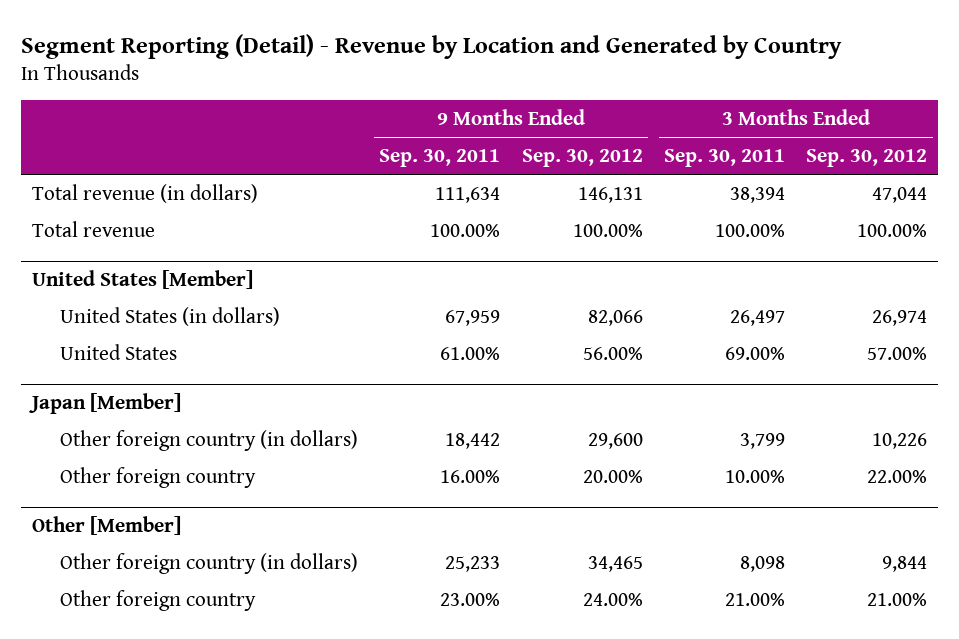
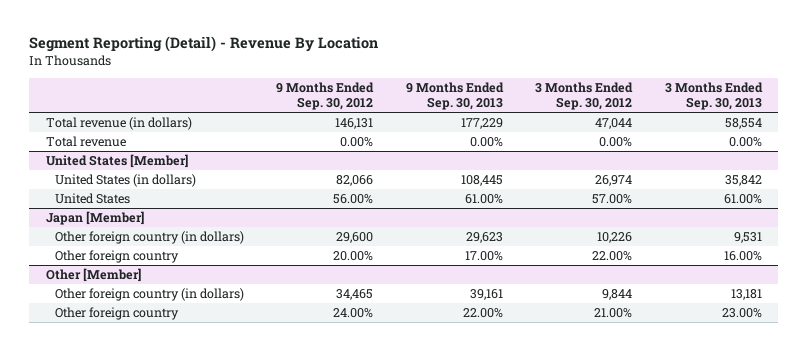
- Segment Reporting (Detail) - Revenue by Location and Generated by Country
+ Segment Reporting (Detail) - Revenue By Location
- | 9 Months Ended Sep. 30, 2011 | 9 Months Ended Sep. 30, 2012 | 3 Months Ended Sep. 30, 2011 | 3 Months Ended Sep. 30, 2012
+ | 9 Months Ended Sep. 30, 2012 | 9 Months Ended Sep. 30, 2013 | 3 Months Ended Sep. 30, 2012 | 3 Months Ended Sep. 30, 2013
- Total revenue | 100.00% | 100.00% | 100.00% | 100.00%
+ Total revenue | 0.00% | 0.00% | 0.00% | 0.00%

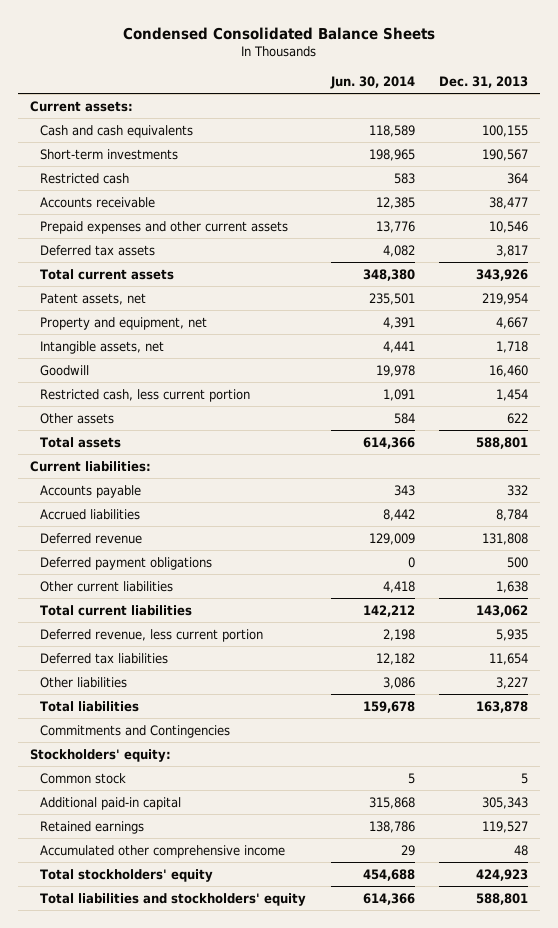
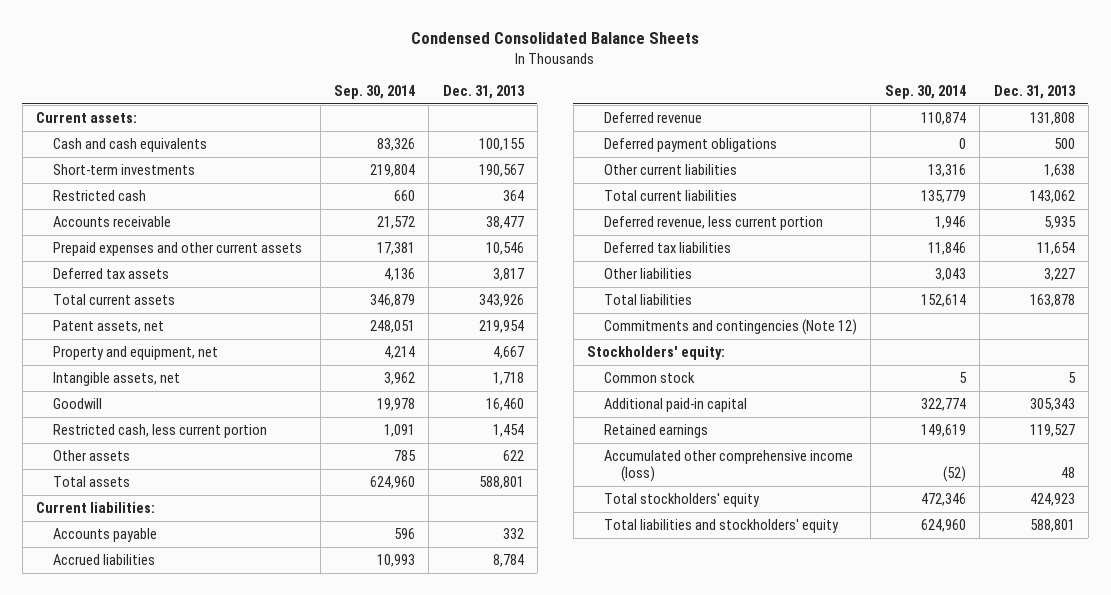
- | Jun. 30, 2014 | Dec. 31, 2013
+ | Sep. 30, 2014 | Dec. 31, 2013
- Commitments and Contingencies
+ Commitments and contingencies (Note 12)
- Accumulated other comprehensive income | 29 | 48
+ Accumulated other comprehensive income (loss) | (52) | 48

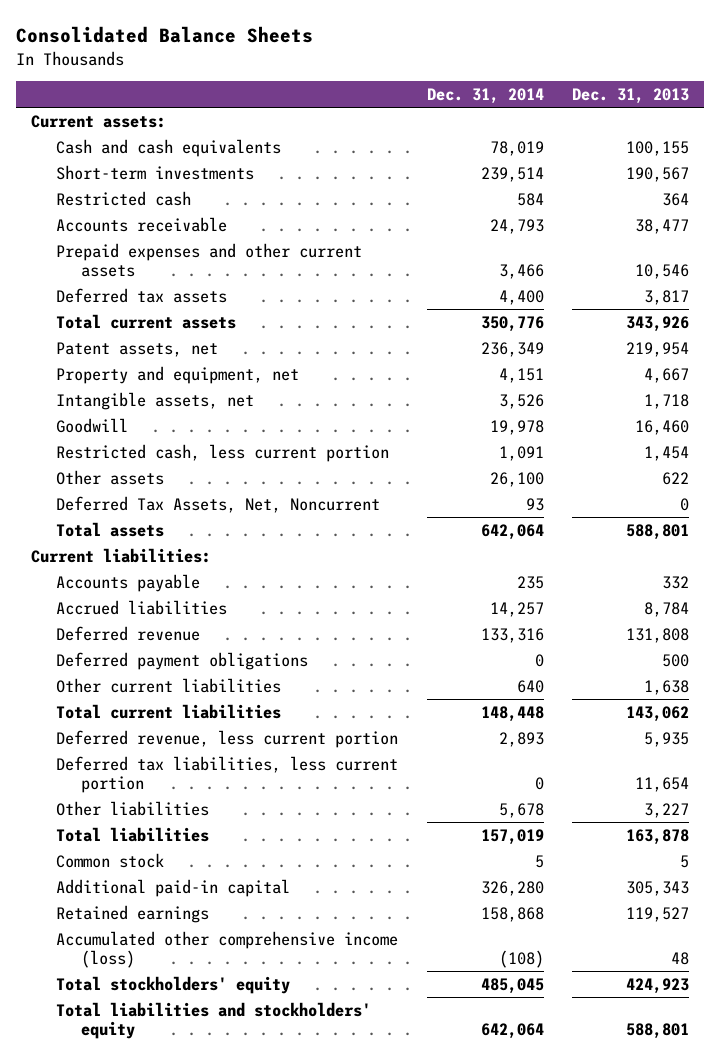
- Condensed Consolidated Balance Sheets
+ Consolidated Balance Sheets
- | Sep. 30, 2014 | Dec. 31, 2013
+ | Dec. 31, 2014 | Dec. 31, 2013
+ Deferred Tax Assets, Net, Noncurrent | 93 | 0
- Deferred tax liabilities | 11,846 | 11,654
+ Deferred tax liabilities, less current portion | 0 | 11,654
- Commitments and contingencies (Note 12)
- Stockholders' equity:

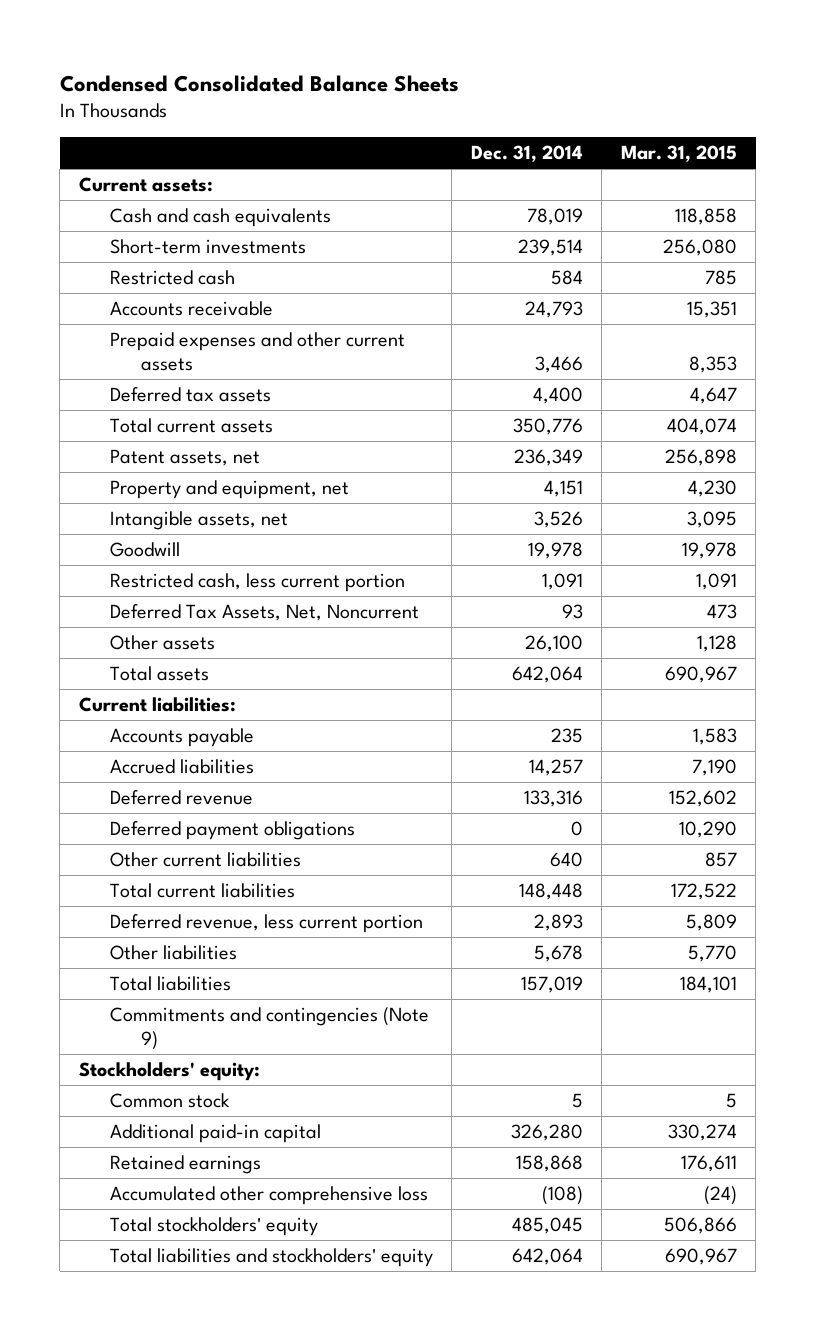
- Consolidated Balance Sheets
+ Condensed Consolidated Balance Sheets
- | Dec. 31, 2014 | Dec. 31, 2013
+ | Dec. 31, 2014 | Mar. 31, 2015
moved down: Other assets | 26,100 | 1,128
- Deferred tax liabilities, less current portion | 0 | 11,654
+ Commitments and contingencies (Note 9)
+ Stockholders' equity:
- Accumulated other comprehensive income (loss) | (108) | 48
+ Accumulated other comprehensive loss | (108) | (24)

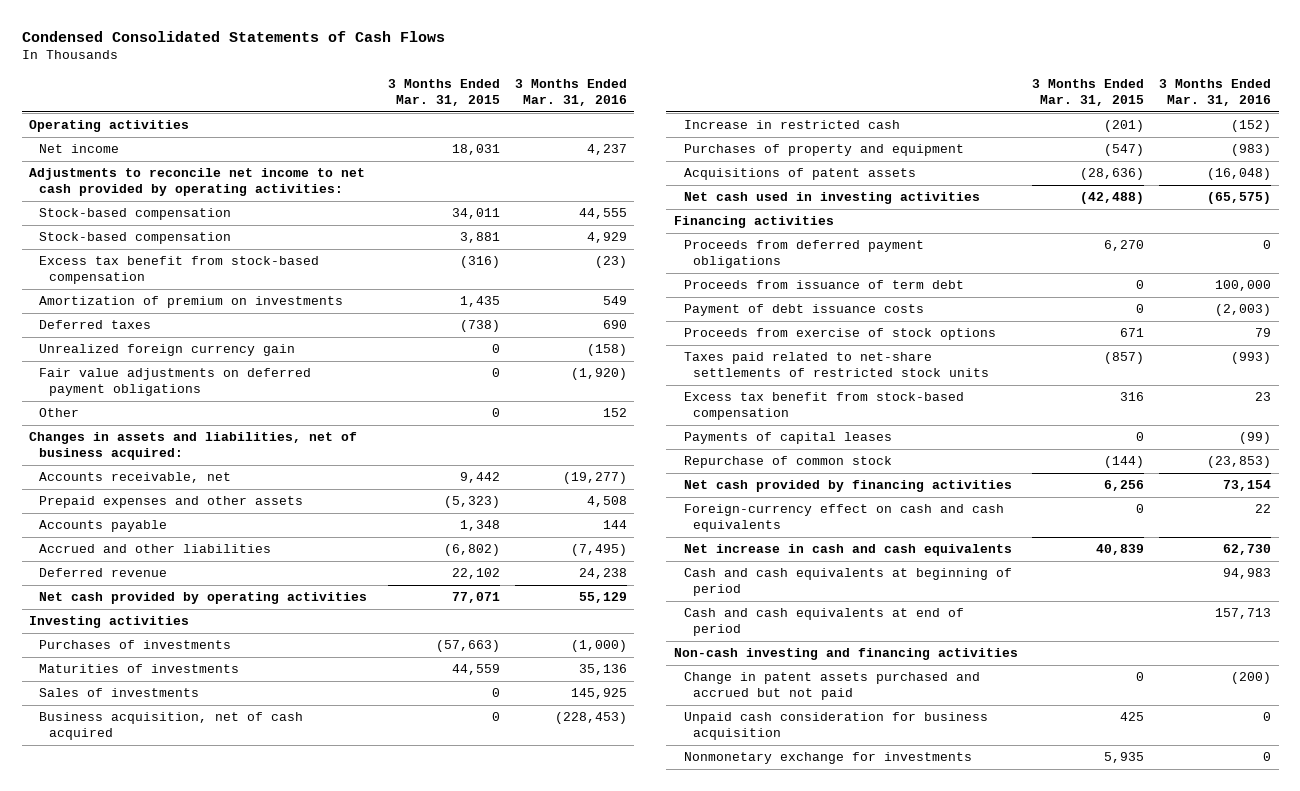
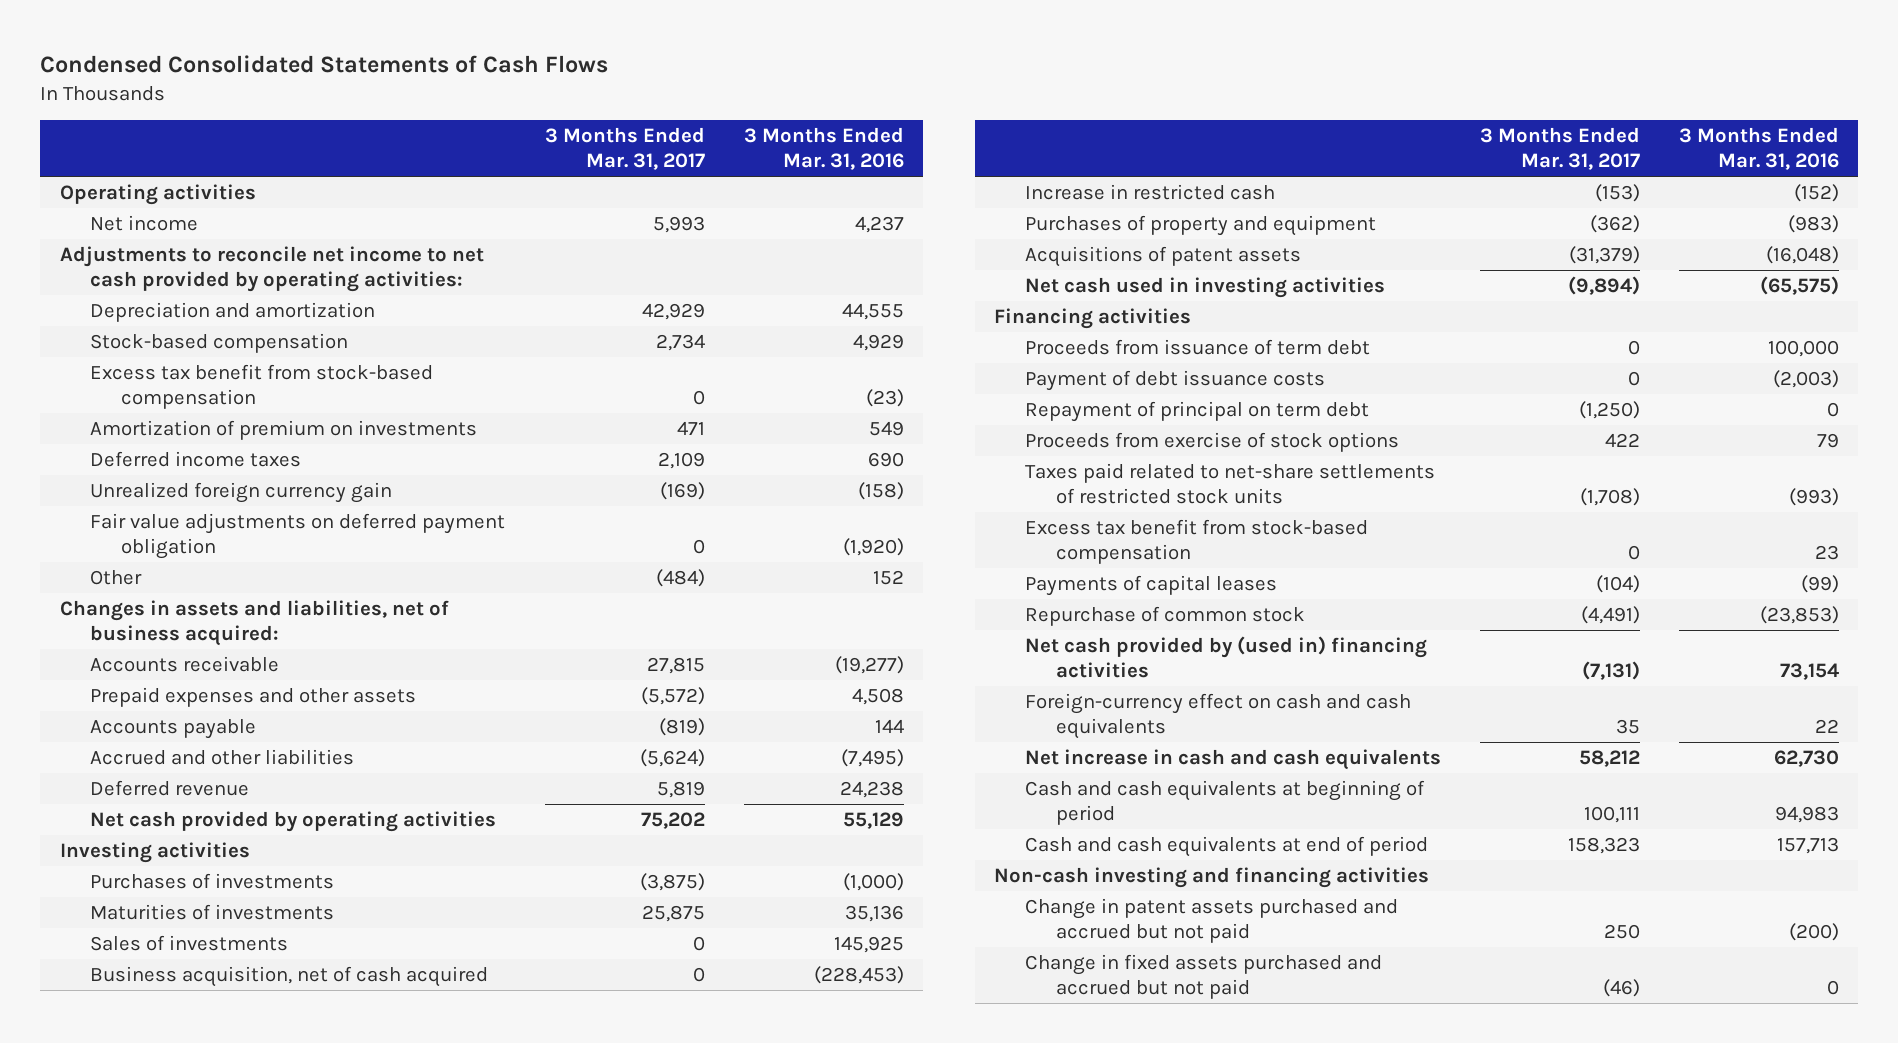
- | 3 Months Ended Mar. 31, 2015 | 3 Months Ended Mar. 31, 2016
+ | 3 Months Ended Mar. 31, 2017 | 3 Months Ended Mar. 31, 2016
- Stock-based compensation | 34,011 | 44,555
+ Depreciation and amortization | 42,929 | 44,555
- Deferred taxes | (738) | 690
+ Deferred income taxes | 2,109 | 690
- Fair value adjustments on deferred payment obligations | 0 | (1,920)
+ Fair value adjustments on deferred payment obligation | 0 | (1,920)
- Accounts receivable, net | 9,442 | (19,277)
+ Accounts receivable | 27,815 | (19,277)
- Proceeds from deferred payment obligations | 6,270 | 0
+ Repayment of principal on term debt | (1,250) | 0
- Net cash provided by financing activities | 6,256 | 73,154
+ Net cash provided by (used in) financing activities | (7,131) | 73,154
- Unpaid cash consideration for business acquisition | 425 | 0
- Nonmonetary exchange for investments | 5,935 | 0
+ Change in fixed assets purchased and accrued but not paid | (46) | 0

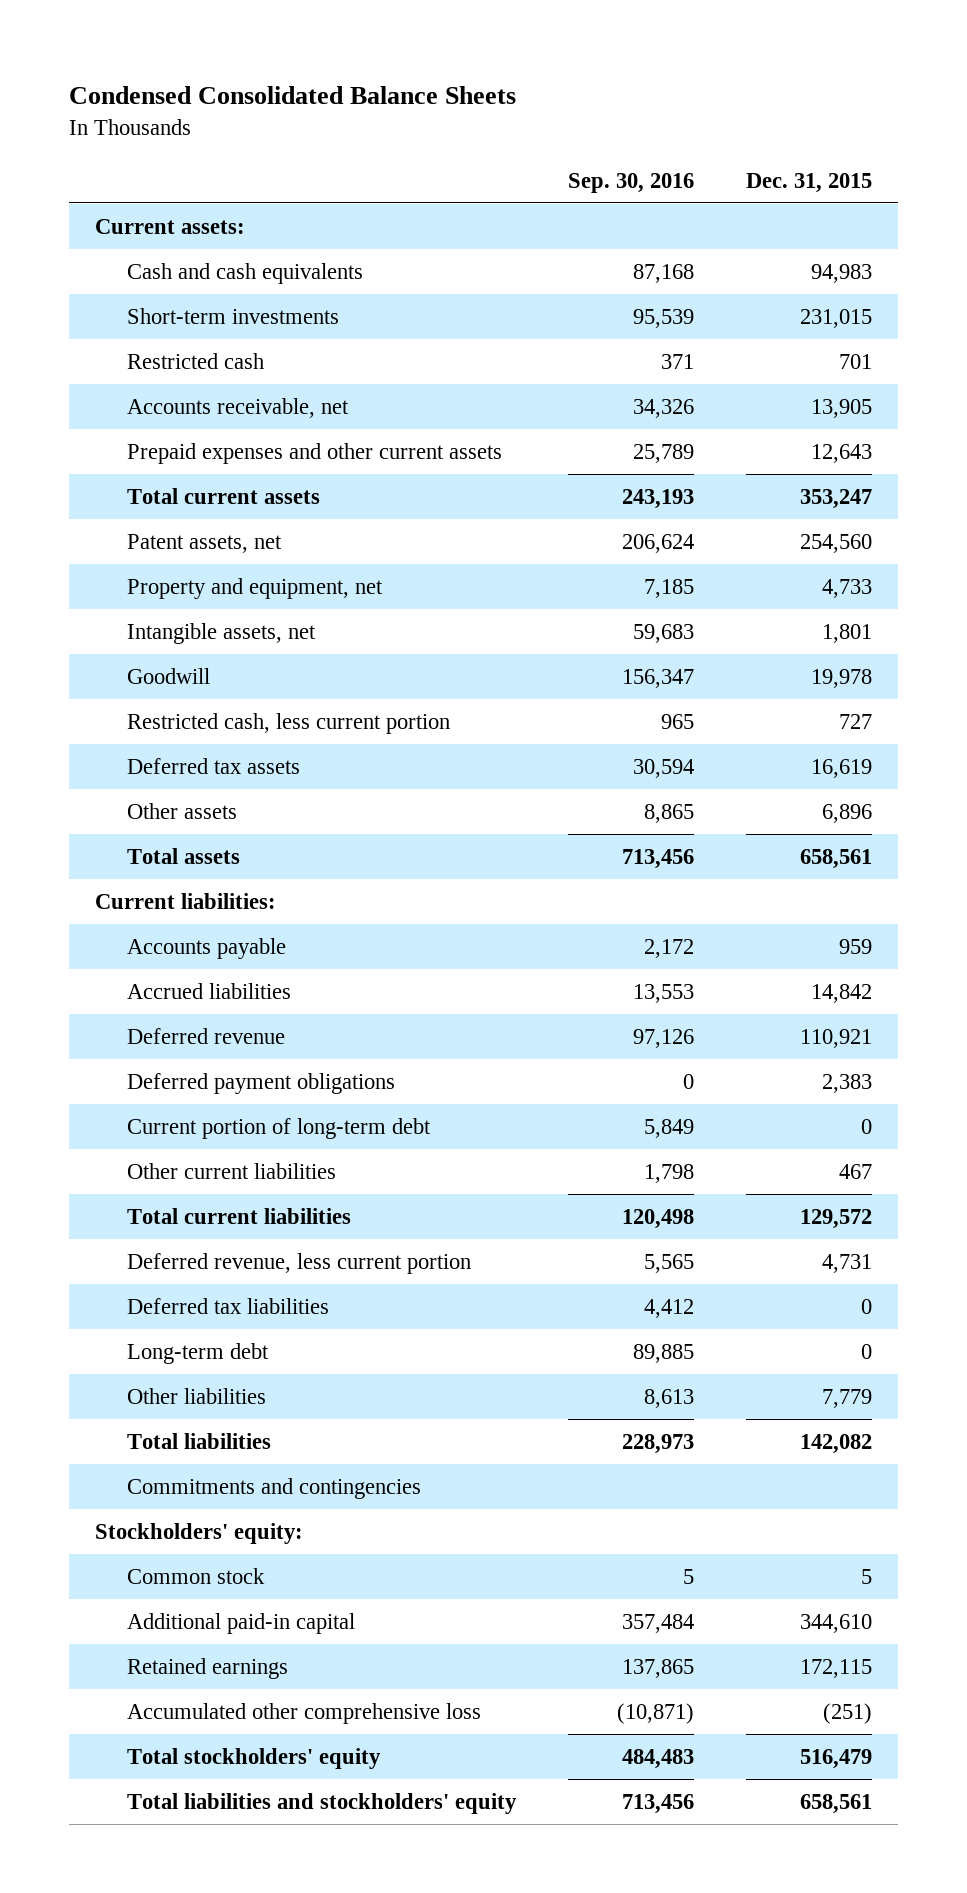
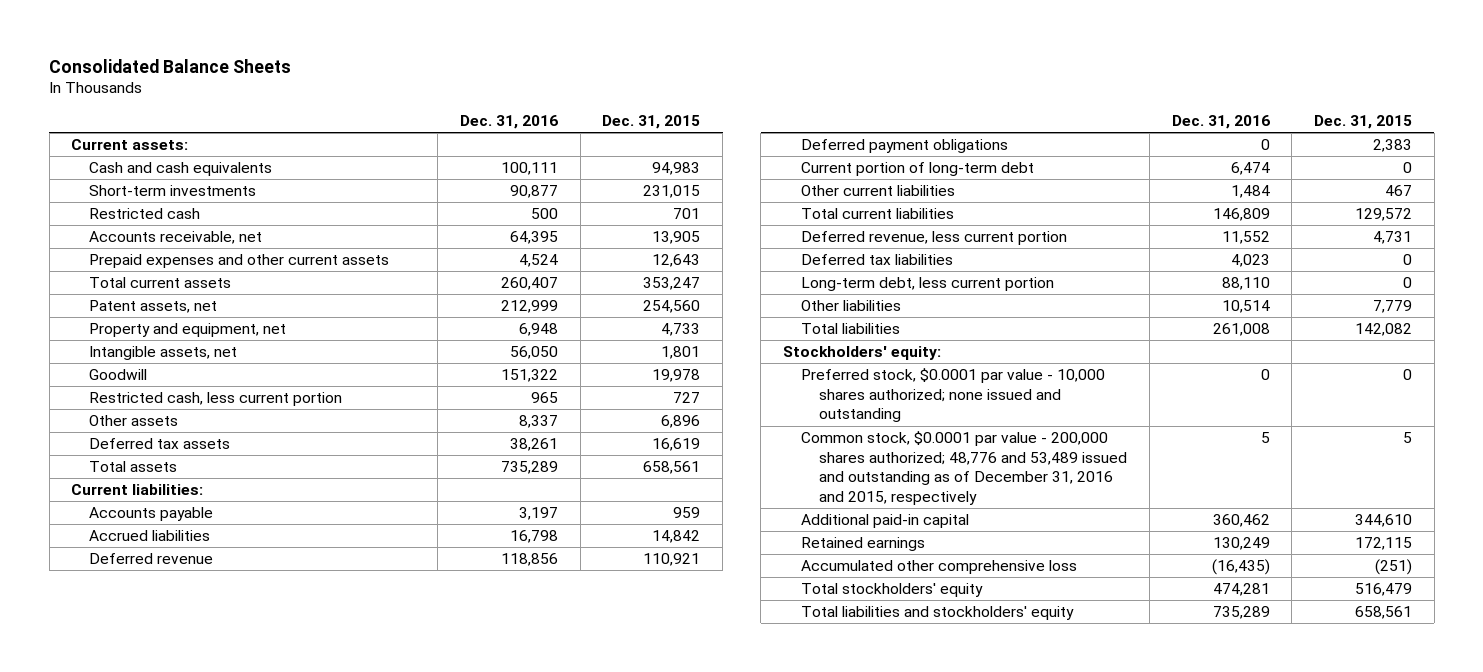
- Condensed Consolidated Balance Sheets
+ Consolidated Balance Sheets
- | Sep. 30, 2016 | Dec. 31, 2015
+ | Dec. 31, 2016 | Dec. 31, 2015
moved down: Deferred tax assets | 38,261 | 16,619
- Long-term debt | 89,885 | 0
+ Long-term debt, less current portion | 88,110 | 0
- Commitments and contingencies
- Common stock | 5 | 5
+ Preferred stock, $0.0001 par value - 10,000 shares authorized; none issued and outstanding | 0 | 0
+ Common stock, $0.0001 par value - 200,000 shares authorized; 48,776 and 53,489 issued and outstanding as of December 31, 2016 and 2015, respectively | 5 | 5

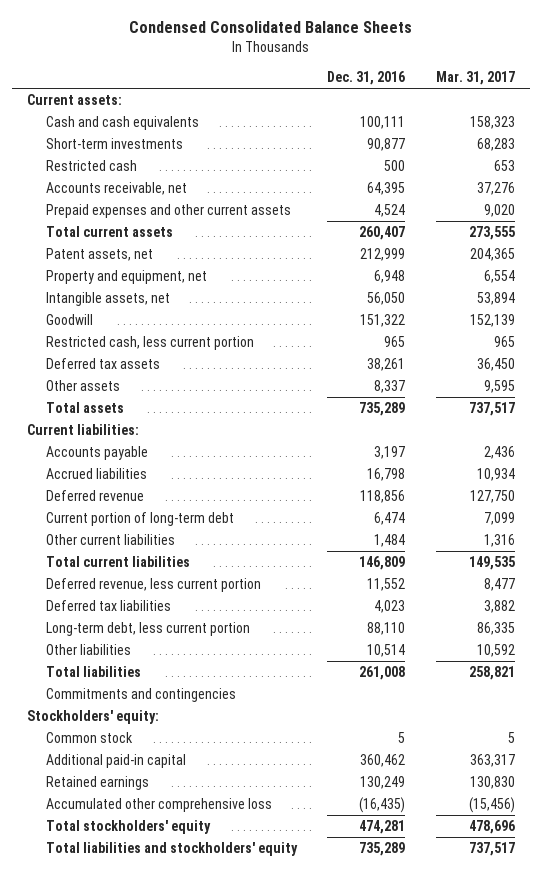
- Consolidated Balance Sheets
+ Condensed Consolidated Balance Sheets
- | Dec. 31, 2016 | Dec. 31, 2015
+ | Dec. 31, 2016 | Mar. 31, 2017
moved down: Other assets | 8,337 | 9,595
- Deferred payment obligations | 0 | 2,383
+ Commitments and contingencies
- Preferred stock, $0.0001 par value - 10,000 shares authorized; none issued and outstanding | 0 | 0
- Common stock, $0.0001 par value - 200,000 shares authorized; 48,776 and 53,489 issued and outstanding as of December 31, 2016 and 2015, respectively | 5 | 5
+ Common stock | 5 | 5

